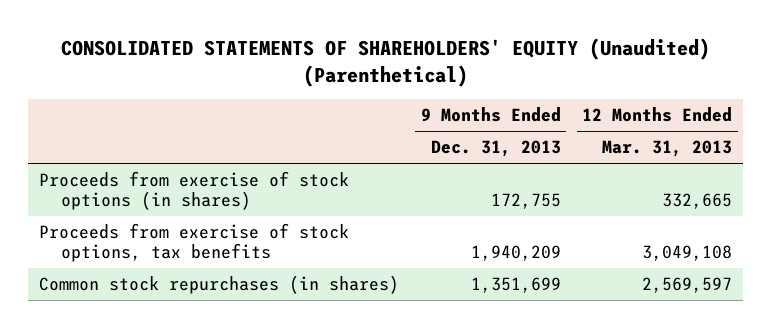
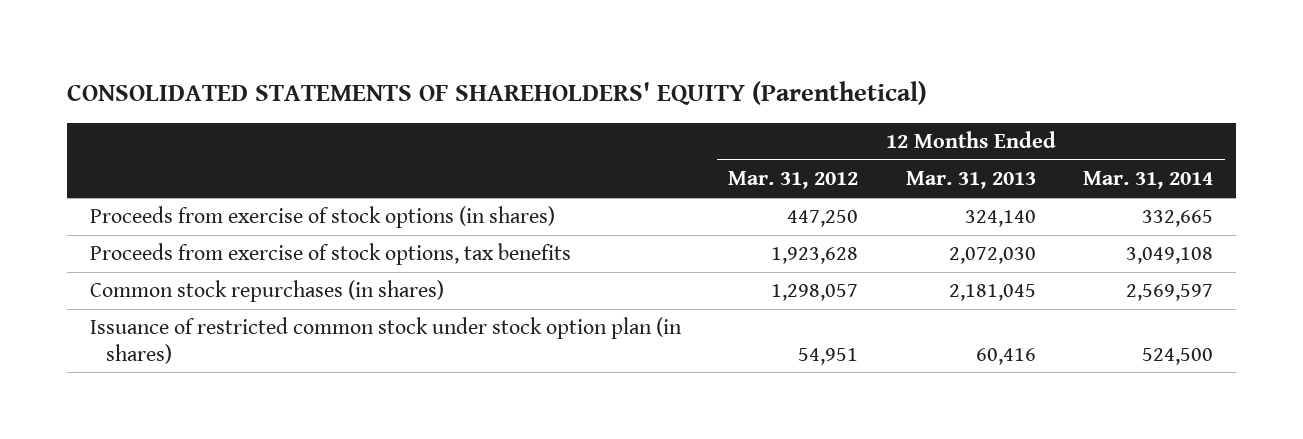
- CONSOLIDATED STATEMENTS OF SHAREHOLDERS' EQUITY (Unaudited) (Parenthetical)
+ CONSOLIDATED STATEMENTS OF SHAREHOLDERS' EQUITY (Parenthetical)
- | 9 Months Ended Dec. 31, 2013 | 12 Months Ended Mar. 31, 2013
+ | 12 Months Ended Mar. 31, 2012 | 12 Months Ended Mar. 31, 2013 | 12 Months Ended Mar. 31, 2014
- Proceeds from exercise of stock options (in shares) | 172,755 | 332,665
- Proceeds from exercise of stock options, tax benefits | 1,940,209 | 3,049,108
- Common stock repurchases (in shares) | 1,351,699 | 2,569,597
+ Proceeds from exercise of stock options (in shares) | 447,250 | 324,140 | 332,665
+ Proceeds from exercise of stock options, tax benefits | 1,923,628 | 2,072,030 | 3,049,108
+ Common stock repurchases (in shares) | 1,298,057 | 2,181,045 | 2,569,597
+ Issuance of restricted common stock under stock option plan (in shares) | 54,951 | 60,416 | 524,500

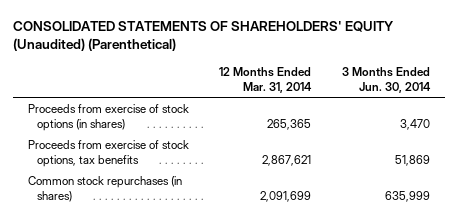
- CONSOLIDATED STATEMENTS OF SHAREHOLDERS' EQUITY (Parenthetical)
+ CONSOLIDATED STATEMENTS OF SHAREHOLDERS' EQUITY (Unaudited) (Parenthetical)
- | 12 Months Ended Mar. 31, 2012 | 12 Months Ended Mar. 31, 2013 | 12 Months Ended Mar. 31, 2014
+ | 12 Months Ended Mar. 31, 2014 | 3 Months Ended Jun. 30, 2014
- Proceeds from exercise of stock options (in shares) | 447,250 | 324,140 | 332,665
- Proceeds from exercise of stock options, tax benefits | 1,923,628 | 2,072,030 | 3,049,108
- Common stock repurchases (in shares) | 1,298,057 | 2,181,045 | 2,569,597
- Issuance of restricted common stock under stock option plan (in shares) | 54,951 | 60,416 | 524,500
+ Proceeds from exercise of stock options (in shares) | 265,365 | 3,470
+ Proceeds from exercise of stock options, tax benefits | 2,867,621 | 51,869
+ Common stock repurchases (in shares) | 2,091,699 | 635,999

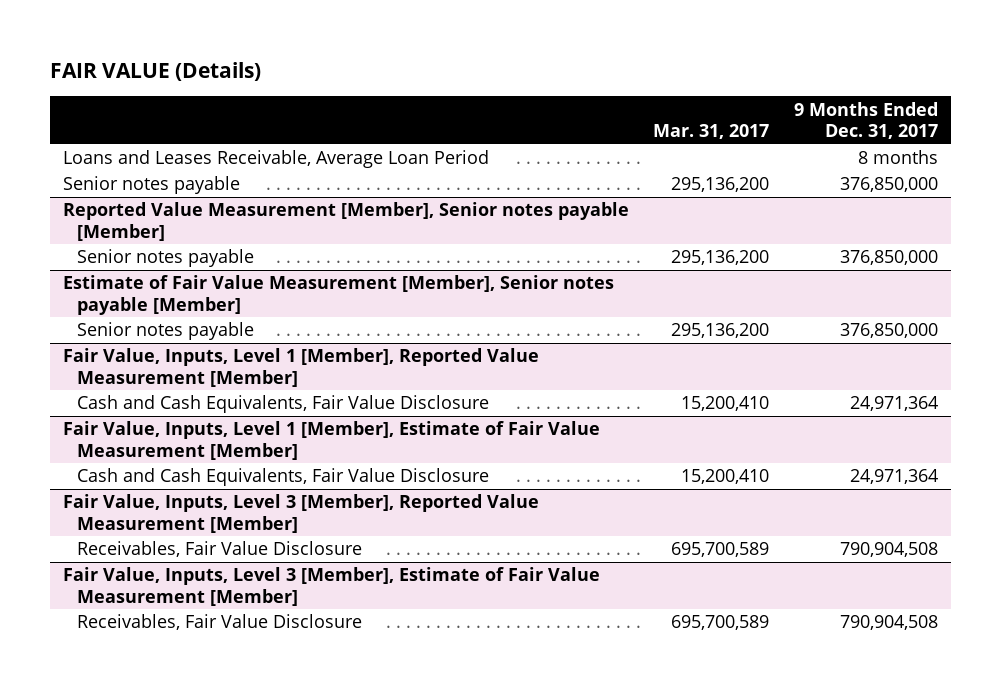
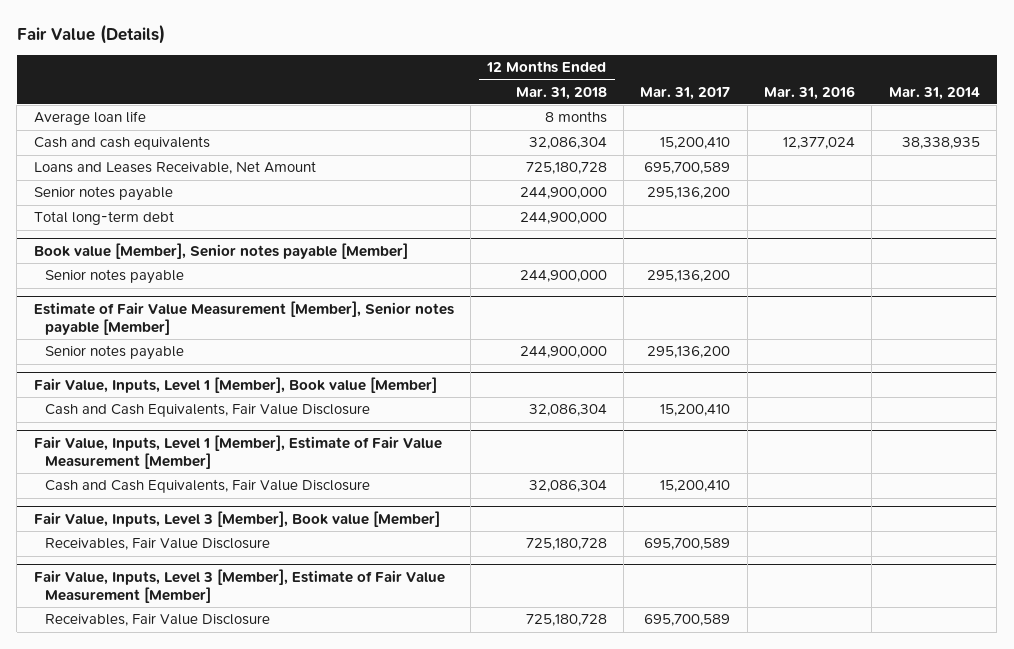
- FAIR VALUE (Details)
+ Fair Value (Details)
- | Mar. 31, 2017 | 9 Months Ended Dec. 31, 2017
+ | 12 Months Ended Mar. 31, 2018 | Mar. 31, 2017 | Mar. 31, 2016 | Mar. 31, 2014
- Loans and Leases Receivable, Average Loan Period | | 8 months
+ Average loan life | 8 months | | |
+ Cash and cash equivalents | 32,086,304 | 15,200,410 | 12,377,024 | 38,338,935
+ Loans and Leases Receivable, Net Amount | 725,180,728 | 695,700,589 | |
- Reported Value Measurement [Member], Senior notes payable [Member]
+ Total long-term debt | 244,900,000 | | |
+ Book value [Member], Senior notes payable [Member]
- Fair Value, Inputs, Level 1 [Member], Reported Value Measurement [Member]
+ Fair Value, Inputs, Level 1 [Member], Book value [Member]
- Fair Value, Inputs, Level 3 [Member], Reported Value Measurement [Member]
+ Fair Value, Inputs, Level 3 [Member], Book value [Member]

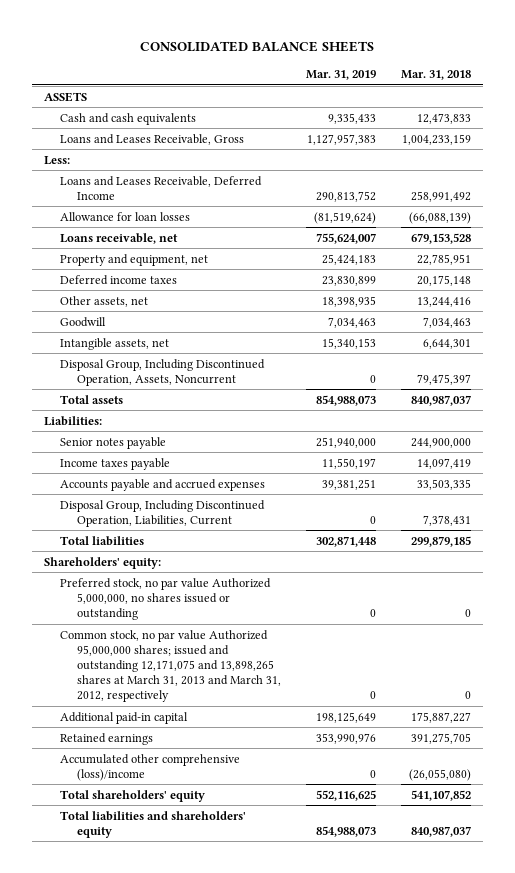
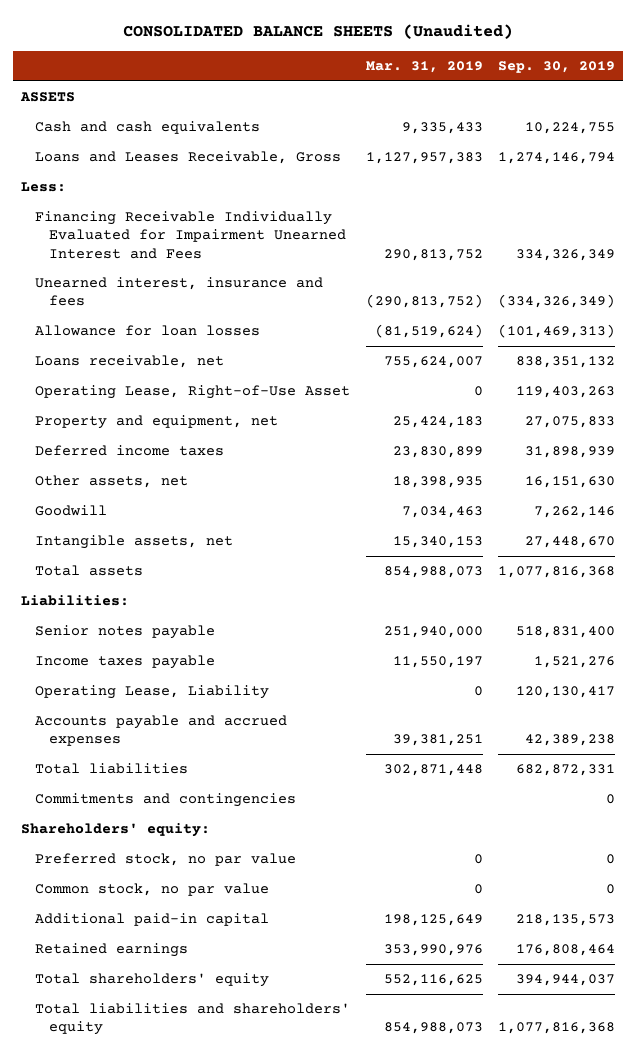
- CONSOLIDATED BALANCE SHEETS
+ CONSOLIDATED BALANCE SHEETS (Unaudited)
- | Mar. 31, 2019 | Mar. 31, 2018
+ | Mar. 31, 2019 | Sep. 30, 2019
- Loans and Leases Receivable, Deferred Income | 290,813,752 | 258,991,492
+ Financing Receivable Individually Evaluated for Impairment Unearned Interest and Fees | 290,813,752 | 334,326,349
+ Unearned interest, insurance and fees | (290,813,752) | (334,326,349)
+ Operating Lease, Right-of-Use Asset | 0 | 119,403,263
- Disposal Group, Including Discontinued Operation, Assets, Noncurrent | 0 | 79,475,397
+ Operating Lease, Liability | 0 | 120,130,417
- Disposal Group, Including Discontinued Operation, Liabilities, Current | 0 | 7,378,431
+ Commitments and contingencies | | 0
- Preferred stock, no par value Authorized 5,000,000, no shares issued or outstanding | 0 | 0
- Common stock, no par value Authorized 95,000,000 shares; issued and outstanding 12,171,075 and 13,898,265 shares at March 31, 2013 and March 31, 2012, respectively | 0 | 0
+ Preferred stock, no par value | 0 | 0
+ Common stock, no par value | 0 | 0
- Accumulated other comprehensive (loss)/income | 0 | (26,055,080)

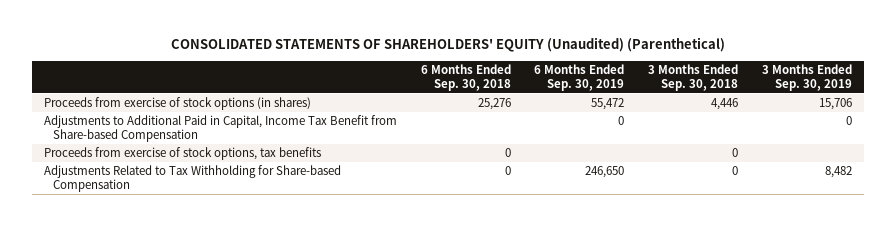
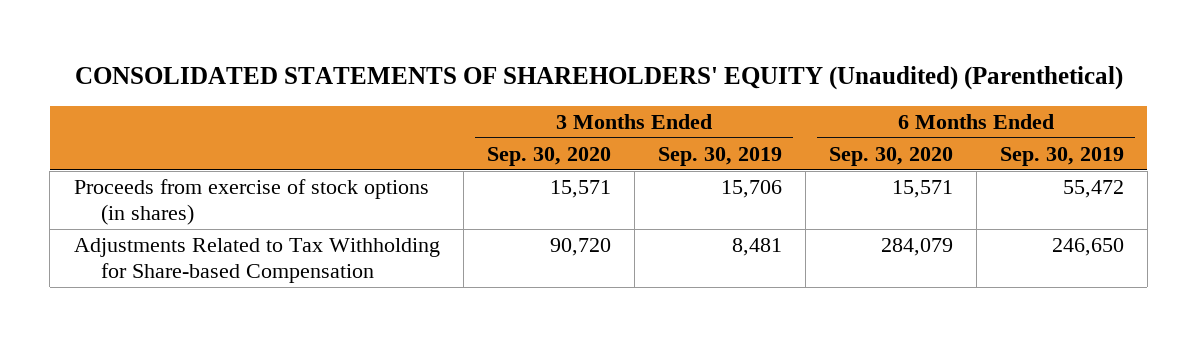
- | 6 Months Ended Sep. 30, 2018 | 6 Months Ended Sep. 30, 2019 | 3 Months Ended Sep. 30, 2018 | 3 Months Ended Sep. 30, 2019
+ | 3 Months Ended Sep. 30, 2020 | 3 Months Ended Sep. 30, 2019 | 6 Months Ended Sep. 30, 2020 | 6 Months Ended Sep. 30, 2019
- Adjustments to Additional Paid in Capital, Income Tax Benefit from Share-based Compensation | | 0 | | 0
- Proceeds from exercise of stock options, tax benefits | 0 | | 0 |
- Adjustments Related to Tax Withholding for Share-based Compensation | 0 | 246,650 | 0 | 8,482
+ Adjustments Related to Tax Withholding for Share-based Compensation | 90,720 | 8,481 | 284,079 | 246,650

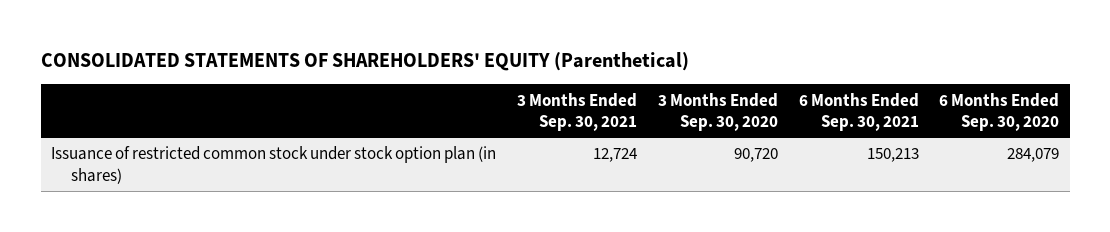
- CONSOLIDATED STATEMENTS OF SHAREHOLDERS' EQUITY (Unaudited) (Parenthetical)
+ CONSOLIDATED STATEMENTS OF SHAREHOLDERS' EQUITY (Parenthetical)
- | 3 Months Ended Sep. 30, 2020 | 3 Months Ended Sep. 30, 2019 | 6 Months Ended Sep. 30, 2020 | 6 Months Ended Sep. 30, 2019
+ | 3 Months Ended Sep. 30, 2021 | 3 Months Ended Sep. 30, 2020 | 6 Months Ended Sep. 30, 2021 | 6 Months Ended Sep. 30, 2020
- Proceeds from exercise of stock options (in shares) | 15,571 | 15,706 | 15,571 | 55,472
- Adjustments Related to Tax Withholding for Share-based Compensation | 90,720 | 8,481 | 284,079 | 246,650
+ Issuance of restricted common stock under stock option plan (in shares) | 12,724 | 90,720 | 150,213 | 284,079

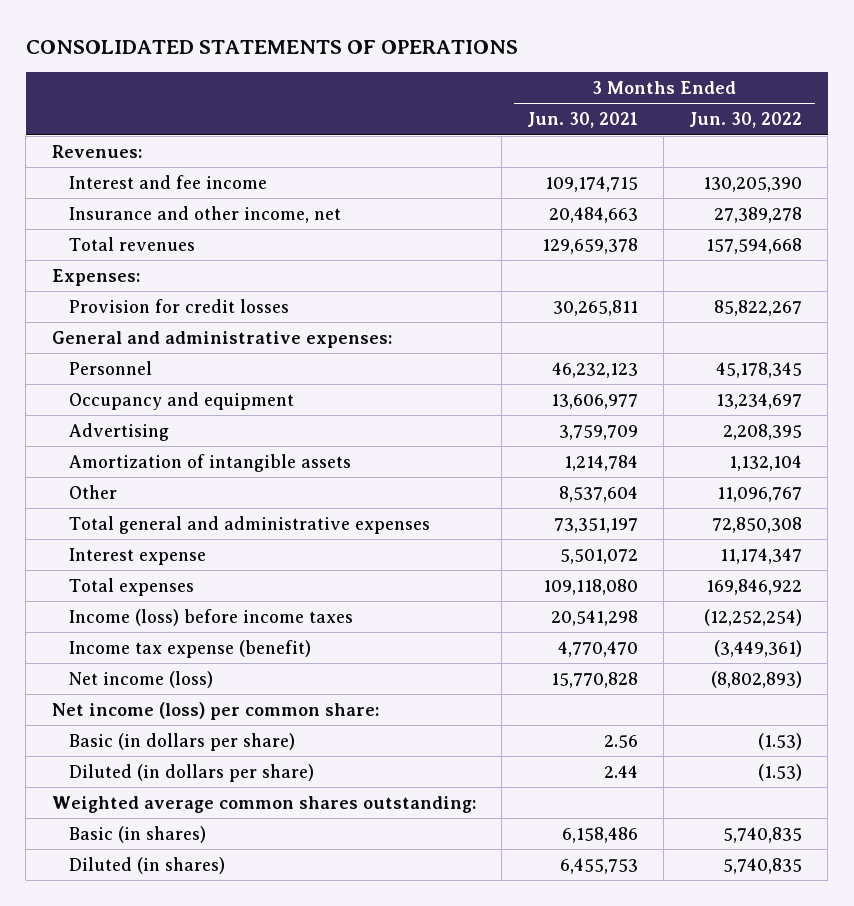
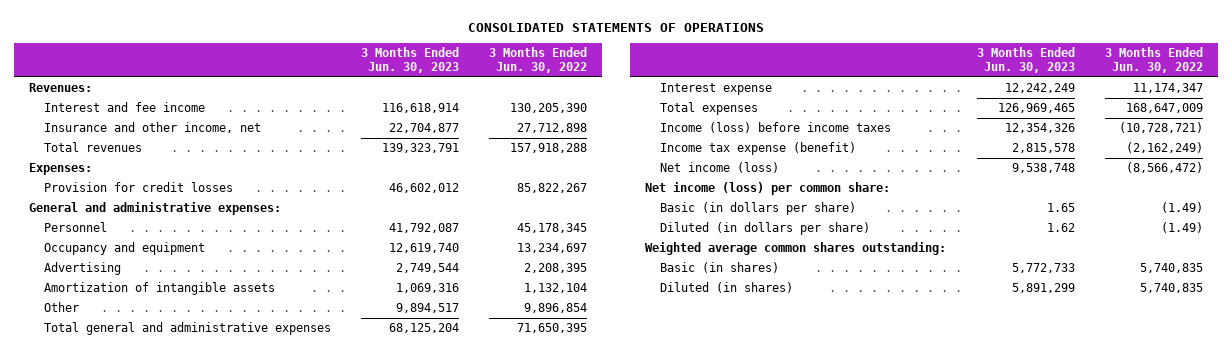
- | 3 Months Ended Jun. 30, 2021 | 3 Months Ended Jun. 30, 2022
+ | 3 Months Ended Jun. 30, 2023 | 3 Months Ended Jun. 30, 2022
- Insurance and other income, net | 20,484,663 | 27,389,278
- Total revenues | 129,659,378 | 157,594,668
+ Insurance and other income, net | 22,704,877 | 27,712,898
+ Total revenues | 139,323,791 | 157,918,288
- Other | 8,537,604 | 11,096,767
- Total general and administrative expenses | 73,351,197 | 72,850,308
+ Other | 9,894,517 | 9,896,854
+ Total general and administrative expenses | 68,125,204 | 71,650,395
- Total expenses | 109,118,080 | 169,846,922
- Income (loss) before income taxes | 20,541,298 | (12,252,254)
- Income tax expense (benefit) | 4,770,470 | (3,449,361)
- Net income (loss) | 15,770,828 | (8,802,893)
+ Total expenses | 126,969,465 | 168,647,009
+ Income (loss) before income taxes | 12,354,326 | (10,728,721)
+ Income tax expense (benefit) | 2,815,578 | (2,162,249)
+ Net income (loss) | 9,538,748 | (8,566,472)
- Basic (in dollars per share) | 2.56 | (1.53)
- Diluted (in dollars per share) | 2.44 | (1.53)
+ Basic (in dollars per share) | 1.65 | (1.49)
+ Diluted (in dollars per share) | 1.62 | (1.49)

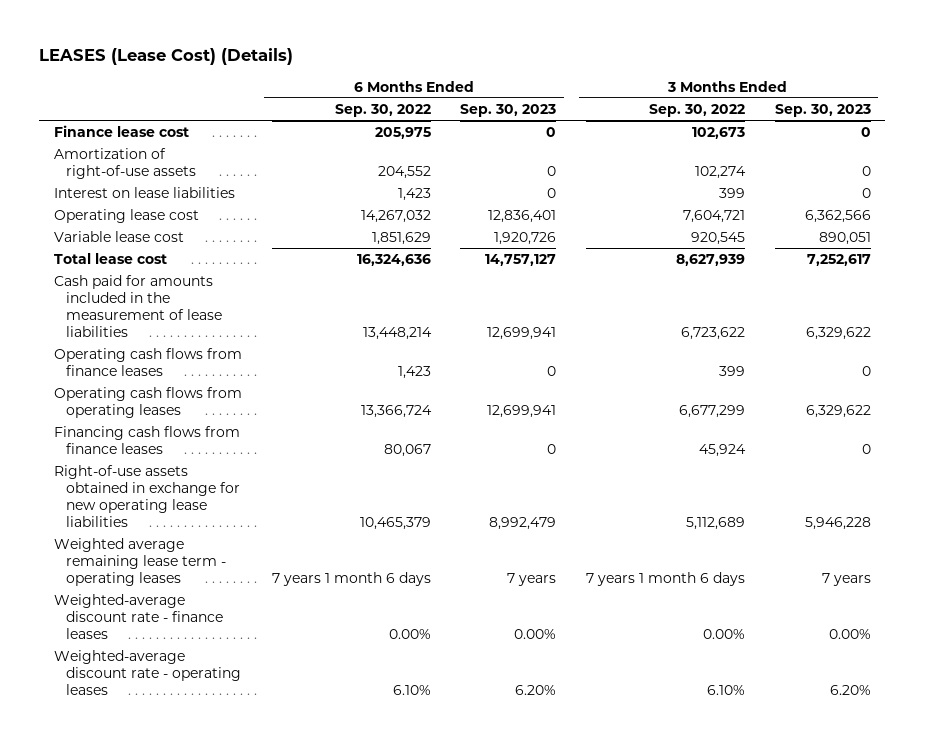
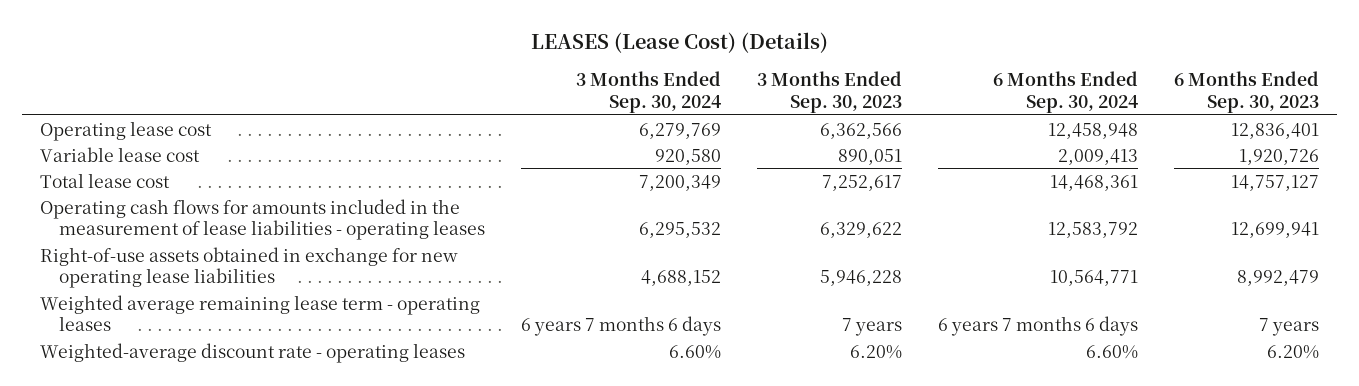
- | 6 Months Ended Sep. 30, 2022 | 6 Months Ended Sep. 30, 2023 | 3 Months Ended Sep. 30, 2022 | 3 Months Ended Sep. 30, 2023
+ | 3 Months Ended Sep. 30, 2024 | 3 Months Ended Sep. 30, 2023 | 6 Months Ended Sep. 30, 2024 | 6 Months Ended Sep. 30, 2023
- Finance lease cost | 205,975 | 0 | 102,673 | 0
- Amortization of right-of-use assets | 204,552 | 0 | 102,274 | 0
- Interest on lease liabilities | 1,423 | 0 | 399 | 0
- Cash paid for amounts included in the measurement of lease liabilities | 13,448,214 | 12,699,941 | 6,723,622 | 6,329,622
- Operating cash flows from finance leases | 1,423 | 0 | 399 | 0
- Operating cash flows from operating leases | 13,366,724 | 12,699,941 | 6,677,299 | 6,329,622
- Financing cash flows from finance leases | 80,067 | 0 | 45,924 | 0
+ Operating cash flows for amounts included in the measurement of lease liabilities - operating leases | 6,295,532 | 6,329,622 | 12,583,792 | 12,699,941
- Weighted-average discount rate - finance leases | 0.00% | 0.00% | 0.00% | 0.00%

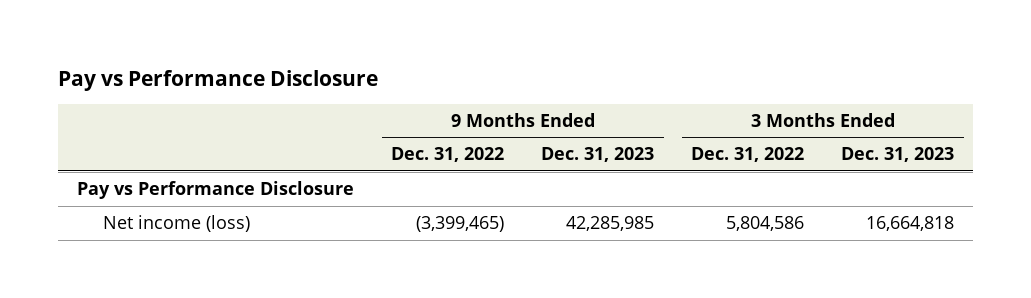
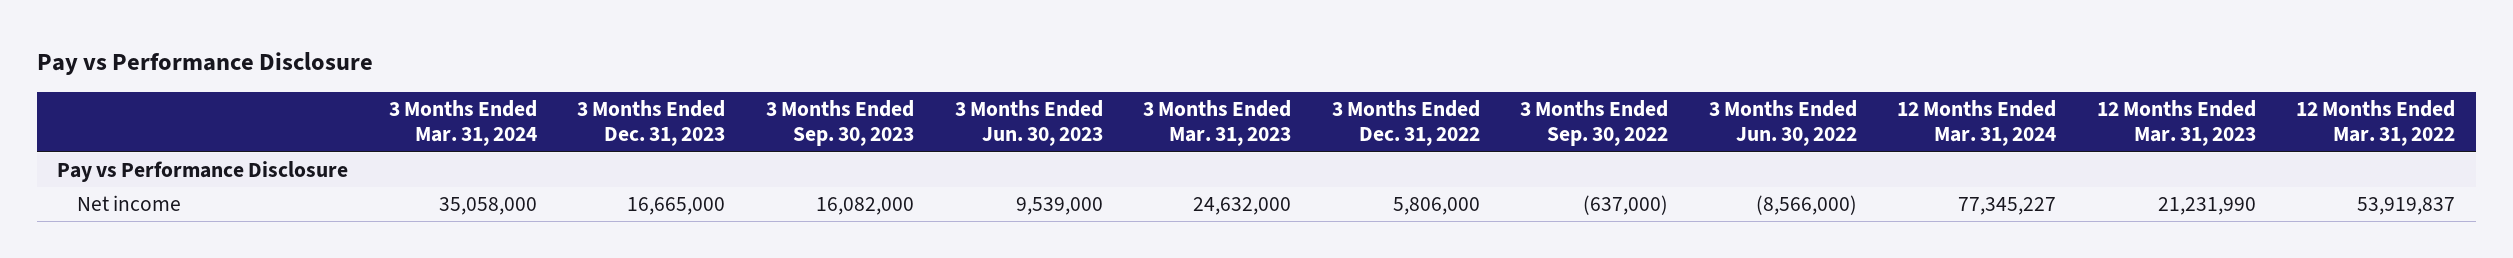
- | 9 Months Ended Dec. 31, 2022 | 9 Months Ended Dec. 31, 2023 | 3 Months Ended Dec. 31, 2022 | 3 Months Ended Dec. 31, 2023
+ | 3 Months Ended Mar. 31, 2024 | 3 Months Ended Dec. 31, 2023 | 3 Months Ended Sep. 30, 2023 | 3 Months Ended Jun. 30, 2023 | 3 Months Ended Mar. 31, 2023 | 3 Months Ended Dec. 31, 2022 | 3 Months Ended Sep. 30, 2022 | 3 Months Ended Jun. 30, 2022 | 12 Months Ended Mar. 31, 2024 | 12 Months Ended Mar. 31, 2023 | 12 Months Ended Mar. 31, 2022
- Net income (loss) | (3,399,465) | 42,285,985 | 5,804,586 | 16,664,818
+ Net income | 35,058,000 | 16,665,000 | 16,082,000 | 9,539,000 | 24,632,000 | 5,806,000 | (637,000) | (8,566,000) | 77,345,227 | 21,231,990 | 53,919,837

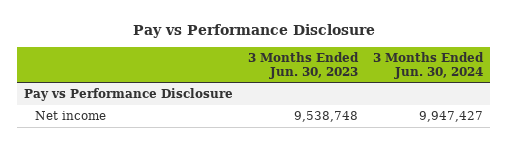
- | 3 Months Ended Mar. 31, 2024 | 3 Months Ended Dec. 31, 2023 | 3 Months Ended Sep. 30, 2023 | 3 Months Ended Jun. 30, 2023 | 3 Months Ended Mar. 31, 2023 | 3 Months Ended Dec. 31, 2022 | 3 Months Ended Sep. 30, 2022 | 3 Months Ended Jun. 30, 2022 | 12 Months Ended Mar. 31, 2024 | 12 Months Ended Mar. 31, 2023 | 12 Months Ended Mar. 31, 2022
+ | 3 Months Ended Jun. 30, 2023 | 3 Months Ended Jun. 30, 2024
- Net income | 35,058,000 | 16,665,000 | 16,082,000 | 9,539,000 | 24,632,000 | 5,806,000 | (637,000) | (8,566,000) | 77,345,227 | 21,231,990 | 53,919,837
+ Net income | 9,538,748 | 9,947,427

